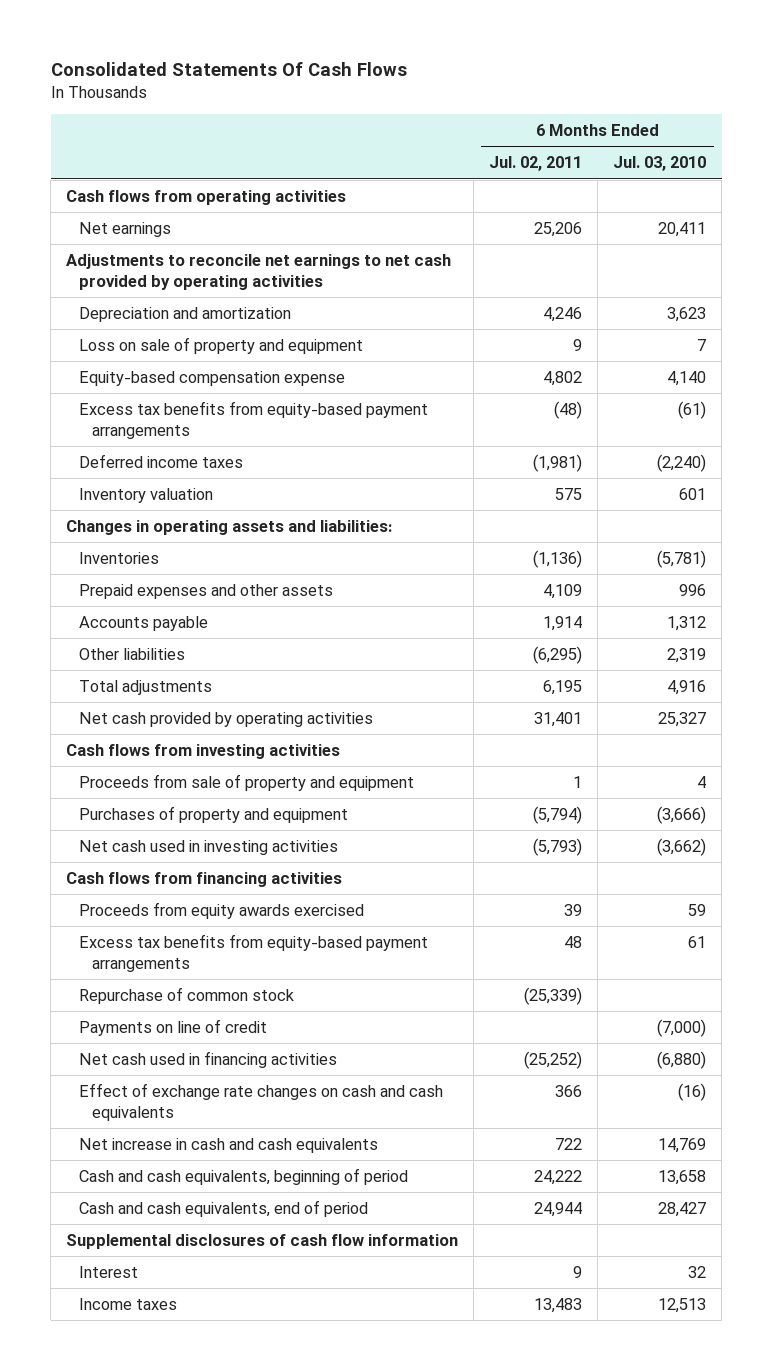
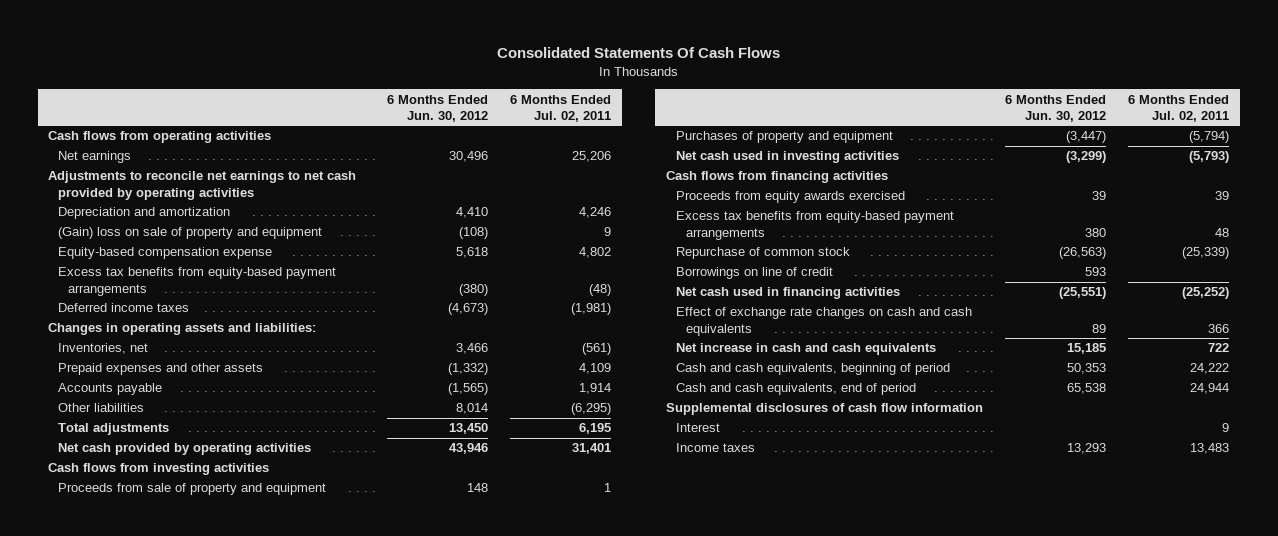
- | 6 Months Ended Jul. 02, 2011 | 6 Months Ended Jul. 03, 2010
+ | 6 Months Ended Jun. 30, 2012 | 6 Months Ended Jul. 02, 2011
- Loss on sale of property and equipment | 9 | 7
+ (Gain) loss on sale of property and equipment | (108) | 9
- Inventory valuation | 575 | 601
- Inventories | (1,136) | (5,781)
+ Inventories, net | 3,466 | (561)
- Payments on line of credit | | (7,000)
+ Borrowings on line of credit | 593 |

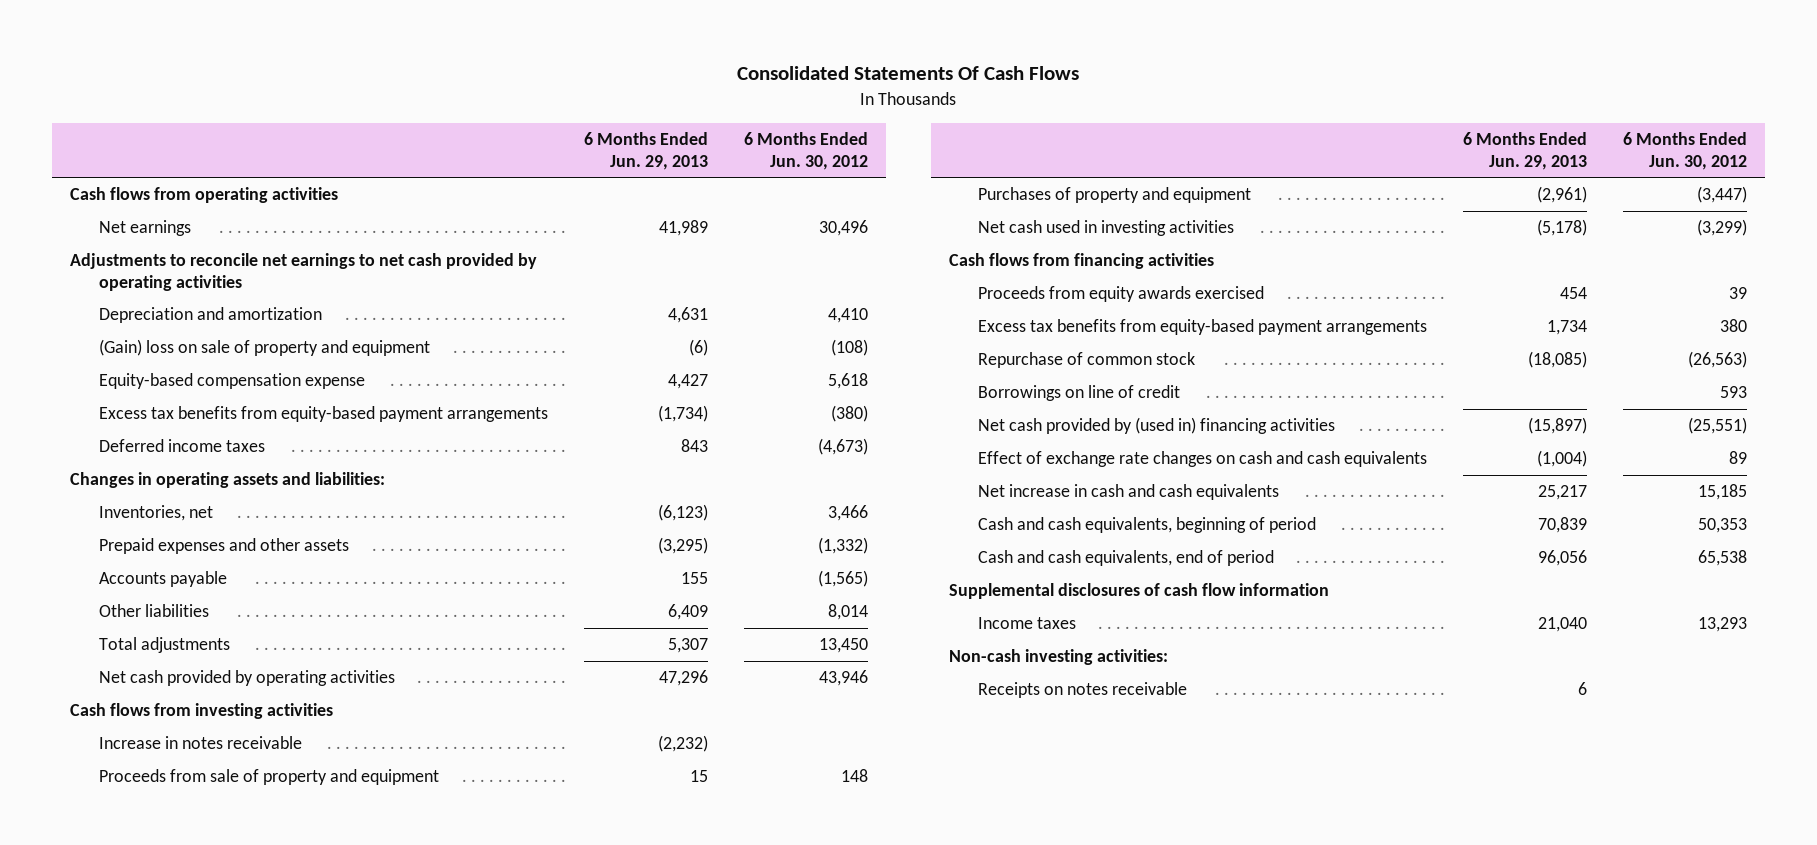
- | 6 Months Ended Jun. 30, 2012 | 6 Months Ended Jul. 02, 2011
+ | 6 Months Ended Jun. 29, 2013 | 6 Months Ended Jun. 30, 2012
+ Increase in notes receivable | (2,232) |
- Net cash used in financing activities | (25,551) | (25,252)
+ Net cash provided by (used in) financing activities | (15,897) | (25,551)
- Interest | | 9
+ Non-cash investing activities:
+ Receipts on notes receivable | 6 |

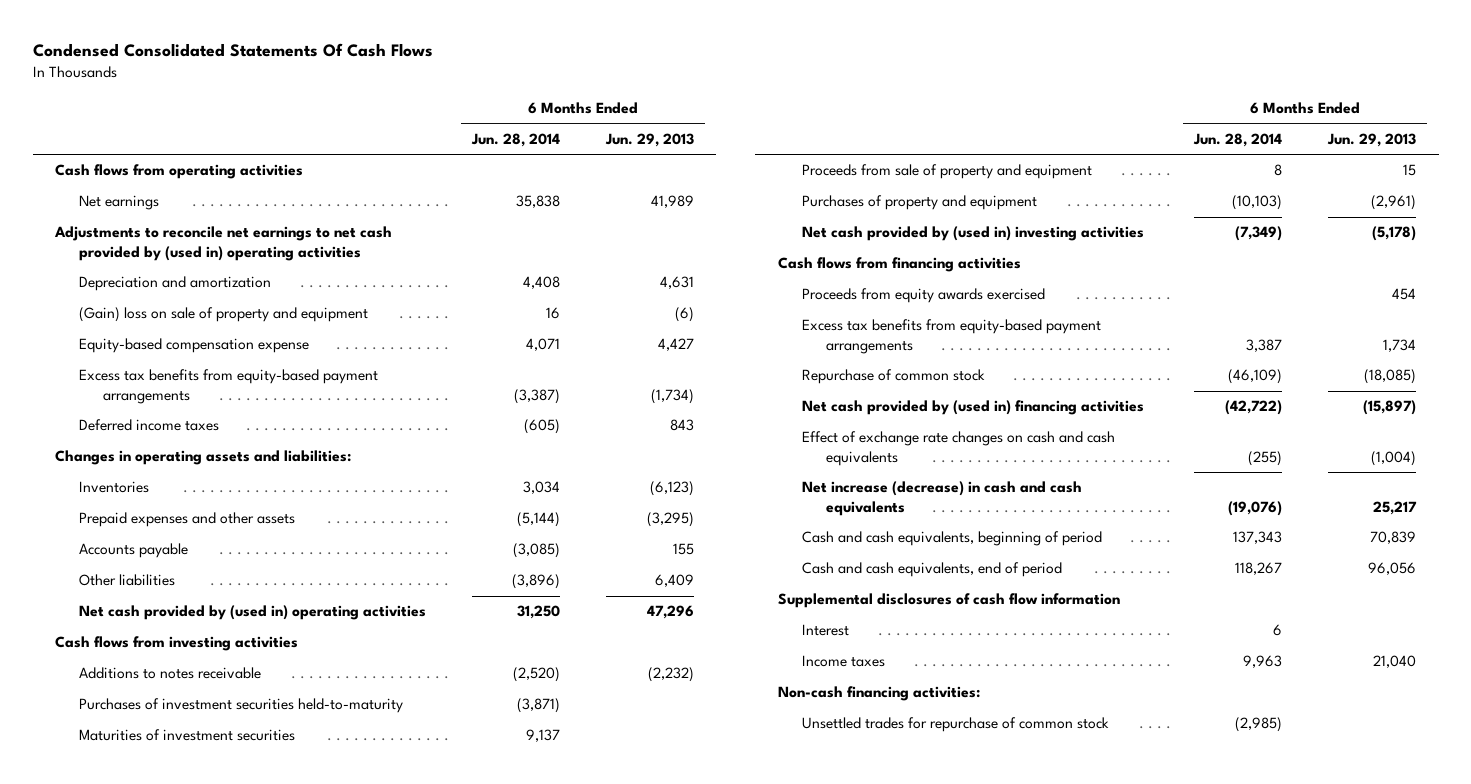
- Consolidated Statements Of Cash Flows
+ Condensed Consolidated Statements Of Cash Flows
- | 6 Months Ended Jun. 29, 2013 | 6 Months Ended Jun. 30, 2012
+ | 6 Months Ended Jun. 28, 2014 | 6 Months Ended Jun. 29, 2013
- Adjustments to reconcile net earnings to net cash provided by operating activities
+ Adjustments to reconcile net earnings to net cash provided by (used in) operating activities
- Inventories, net | (6,123) | 3,466
+ Inventories | 3,034 | (6,123)
- Total adjustments | 5,307 | 13,450
- Net cash provided by operating activities | 47,296 | 43,946
+ Net cash provided by (used in) operating activities | 31,250 | 47,296
- Increase in notes receivable | (2,232) |
+ Additions to notes receivable | (2,520) | (2,232)
+ Purchases of investment securities held-to-maturity | (3,871) |
+ Maturities of investment securities | 9,137 |
- Net cash used in investing activities | (5,178) | (3,299)
+ Net cash provided by (used in) investing activities | (7,349) | (5,178)
- Borrowings on line of credit | | 593
- Net increase in cash and cash equivalents | 25,217 | 15,185
+ Net increase (decrease) in cash and cash equivalents | (19,076) | 25,217
+ Interest | 6 |
- Non-cash investing activities:
- Receipts on notes receivable | 6 |
+ Non-cash financing activities:
+ Unsettled trades for repurchase of common stock | (2,985) |

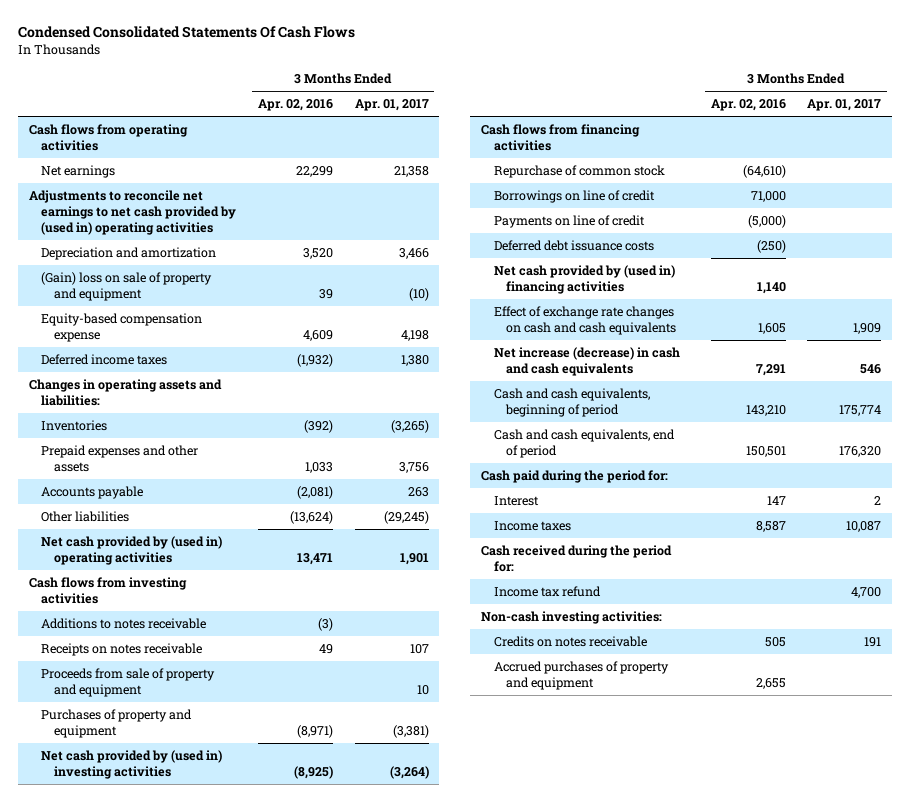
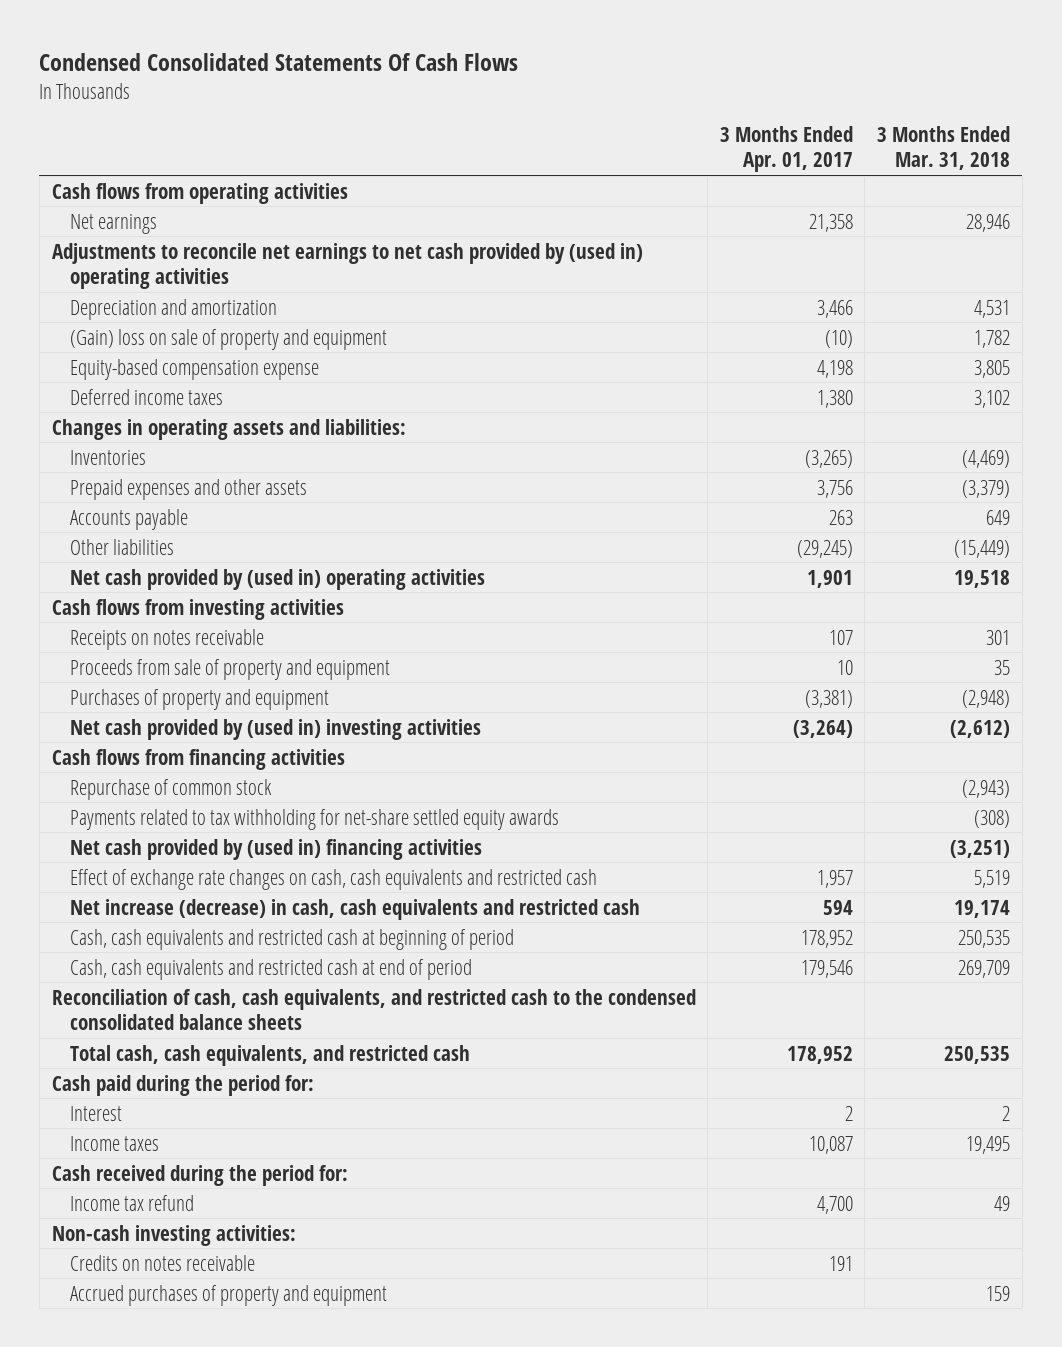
- | 3 Months Ended Apr. 02, 2016 | 3 Months Ended Apr. 01, 2017
+ | 3 Months Ended Apr. 01, 2017 | 3 Months Ended Mar. 31, 2018
- Additions to notes receivable | (3) |
- Borrowings on line of credit | 71,000 |
- Payments on line of credit | (5,000) |
- Deferred debt issuance costs | (250) |
+ Payments related to tax withholding for net-share settled equity awards | | (308)
- Effect of exchange rate changes on cash and cash equivalents | 1,605 | 1,909
- Net increase (decrease) in cash and cash equivalents | 7,291 | 546
- Cash and cash equivalents, beginning of period | 143,210 | 175,774
- Cash and cash equivalents, end of period | 150,501 | 176,320
+ Effect of exchange rate changes on cash, cash equivalents and restricted cash | 1,957 | 5,519
+ Net increase (decrease) in cash, cash equivalents and restricted cash | 594 | 19,174
+ Cash, cash equivalents and restricted cash at beginning of period | 178,952 | 250,535
+ Cash, cash equivalents and restricted cash at end of period | 179,546 | 269,709
+ Reconciliation of cash, cash equivalents, and restricted cash to the condensed consolidated balance sheets
+ Total cash, cash equivalents, and restricted cash | 178,952 | 250,535

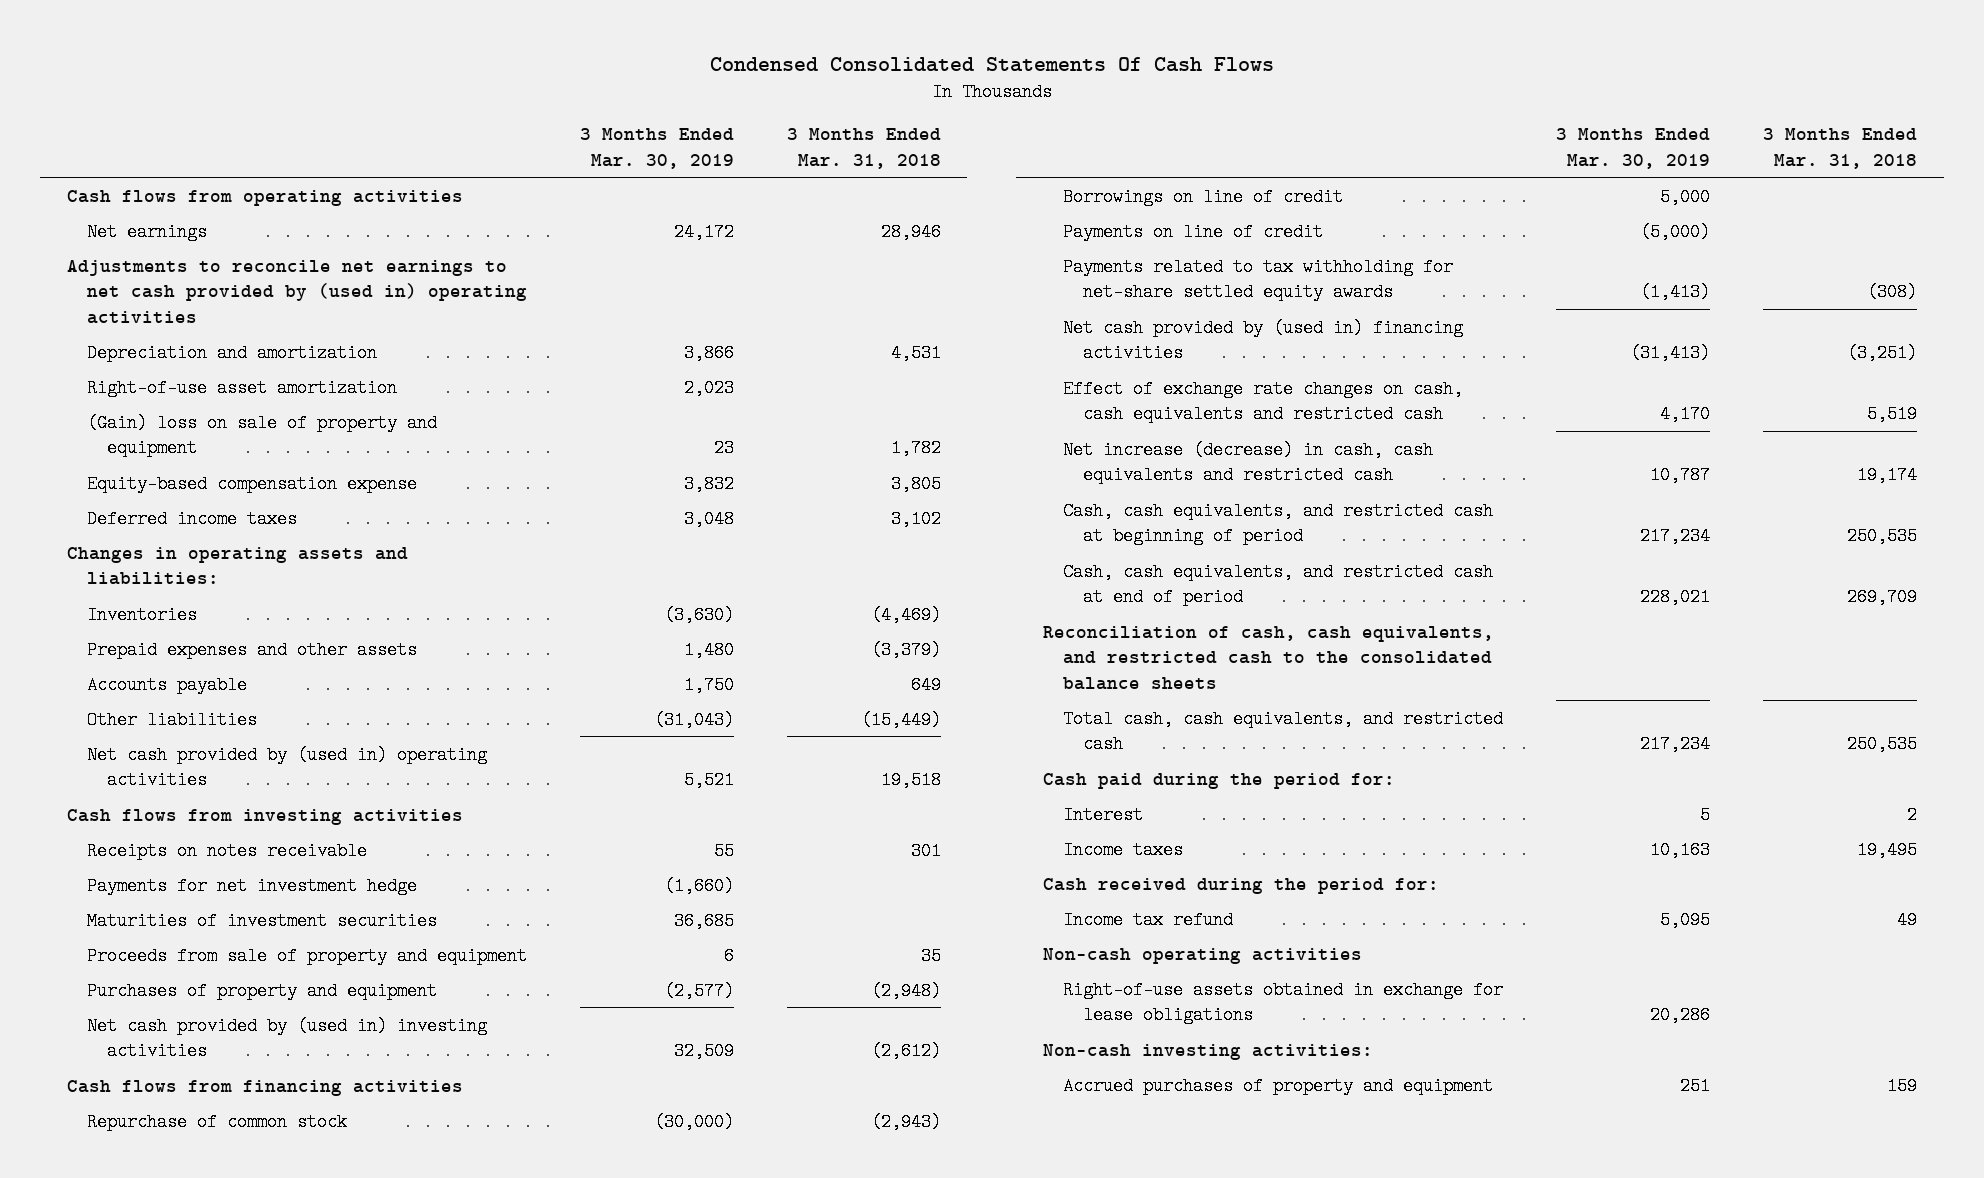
- | 3 Months Ended Apr. 01, 2017 | 3 Months Ended Mar. 31, 2018
+ | 3 Months Ended Mar. 30, 2019 | 3 Months Ended Mar. 31, 2018
+ Right-of-use asset amortization | 2,023 |
+ Payments for net investment hedge | (1,660) |
+ Maturities of investment securities | 36,685 |
+ Borrowings on line of credit | 5,000 |
+ Payments on line of credit | (5,000) |
- Cash, cash equivalents and restricted cash at beginning of period | 178,952 | 250,535
- Cash, cash equivalents and restricted cash at end of period | 179,546 | 269,709
- Reconciliation of cash, cash equivalents, and restricted cash to the condensed consolidated balance sheets
+ Cash, cash equivalents, and restricted cash at beginning of period | 217,234 | 250,535
+ Cash, cash equivalents, and restricted cash at end of period | 228,021 | 269,709
+ Reconciliation of cash, cash equivalents, and restricted cash to the consolidated balance sheets
+ Non-cash operating activities
+ Right-of-use assets obtained in exchange for lease obligations | 20,286 |
- Credits on notes receivable | 191 |

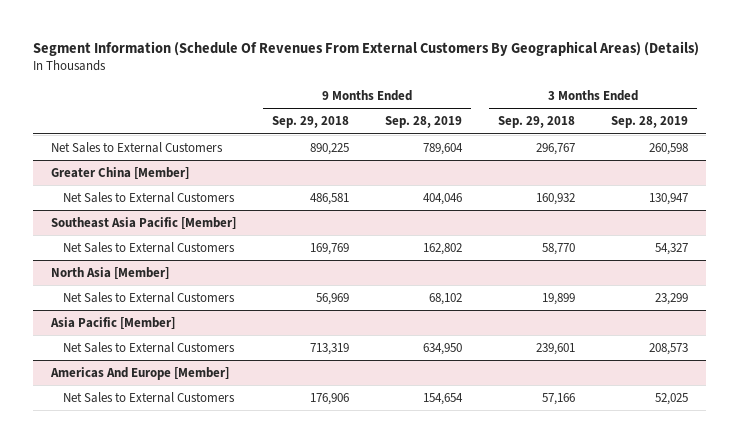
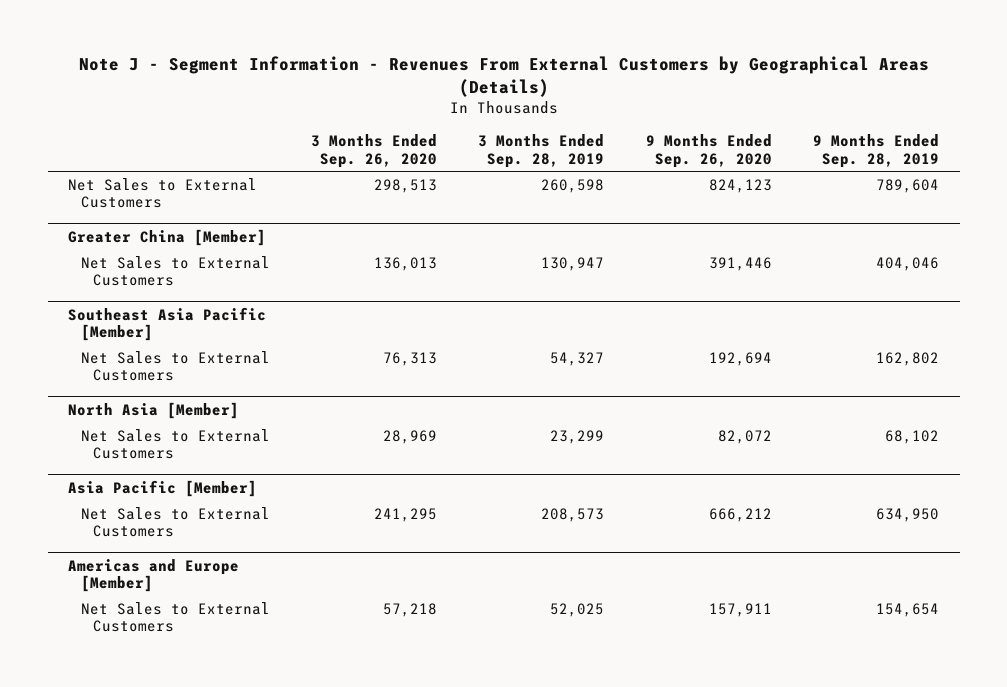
- Segment Information (Schedule Of Revenues From External Customers By Geographical Areas) (Details)
+ Note J - Segment Information - Revenues From External Customers by Geographical Areas (Details)
- | 9 Months Ended Sep. 29, 2018 | 9 Months Ended Sep. 28, 2019 | 3 Months Ended Sep. 29, 2018 | 3 Months Ended Sep. 28, 2019
+ | 3 Months Ended Sep. 26, 2020 | 3 Months Ended Sep. 28, 2019 | 9 Months Ended Sep. 26, 2020 | 9 Months Ended Sep. 28, 2019
- Americas And Europe [Member]
+ Americas and Europe [Member]

